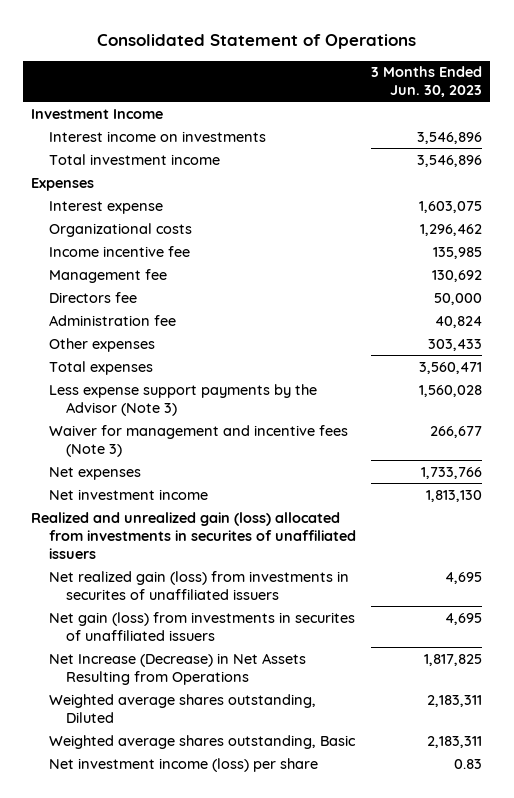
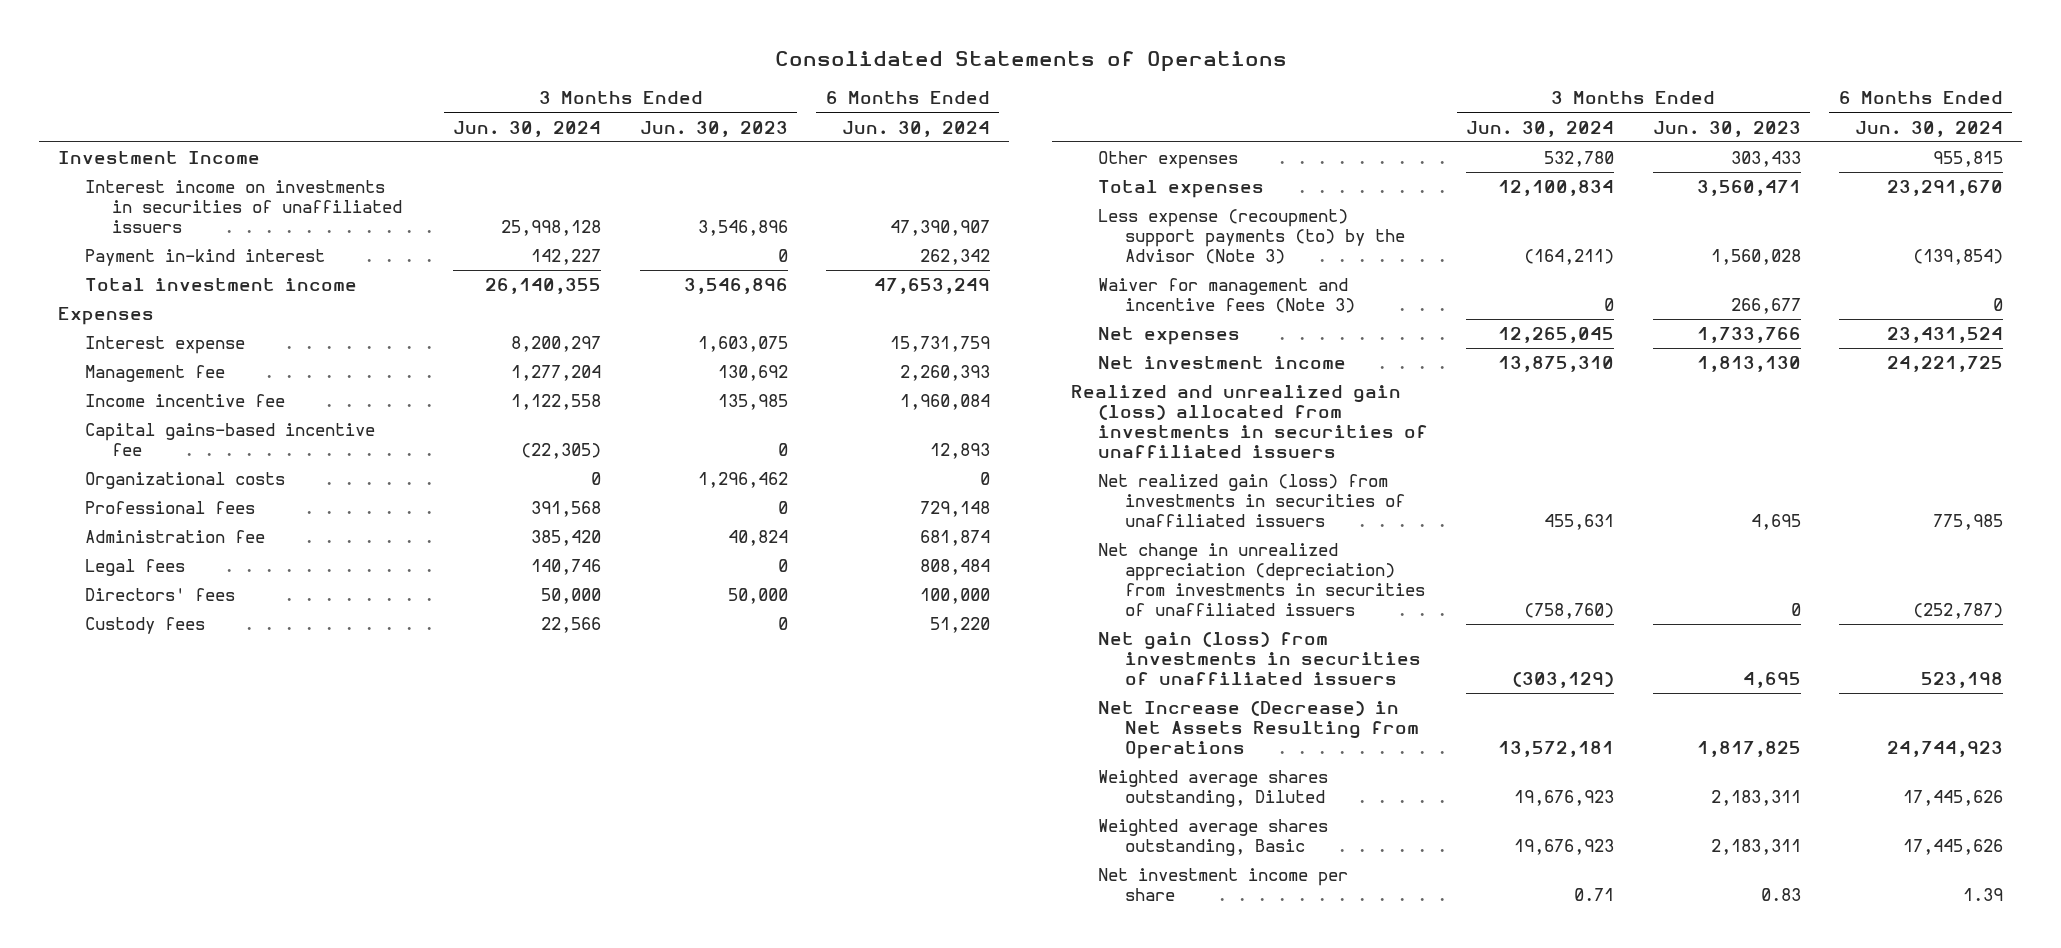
- Consolidated Statement of Operations
+ Consolidated Statements of Operations
- | 3 Months Ended Jun. 30, 2023
+ | 3 Months Ended Jun. 30, 2024 | 3 Months Ended Jun. 30, 2023 | 6 Months Ended Jun. 30, 2024
- Interest income on investments | 3,546,896
+ Interest income on investments in securities of unaffiliated issuers | 25,998,128 | 3,546,896 | 47,390,907
+ Payment in-kind interest | 142,227 | 0 | 262,342
- Directors fee | 50,000
moved down: Income incentive fee | 1,122,558 | 135,985 | 1,960,084
+ Capital gains-based incentive fee | (22,305) | 0 | 12,893
moved down: Organizational costs | 0 | 1,296,462 | 0
+ Professional fees | 391,568 | 0 | 729,148
+ Legal fees | 140,746 | 0 | 808,484
+ Directors' fees | 50,000 | 50,000 | 100,000
+ Custody fees | 22,566 | 0 | 51,220
- Less expense support payments by the Advisor (Note 3) | 1,560,028
+ Less expense (recoupment) support payments (to) by the Advisor (Note 3) | (164,211) | 1,560,028 | (139,854)
- Realized and unrealized gain (loss) allocated from investments in securites of unaffiliated issuers
- Net realized gain (loss) from investments in securites of unaffiliated issuers | 4,695
- Net gain (loss) from investments in securites of unaffiliated issuers | 4,695
+ Realized and unrealized gain (loss) allocated from investments in securities of unaffiliated issuers
+ Net realized gain (loss) from investments in securities of unaffiliated issuers | 455,631 | 4,695 | 775,985
+ Net change in unrealized appreciation (depreciation) from investments in securities of unaffiliated issuers | (758,760) | 0 | (252,787)
+ Net gain (loss) from investments in securities of unaffiliated issuers | (303,129) | 4,695 | 523,198
- Net investment income (loss) per share | 0.83
+ Net investment income per share | 0.71 | 0.83 | 1.39

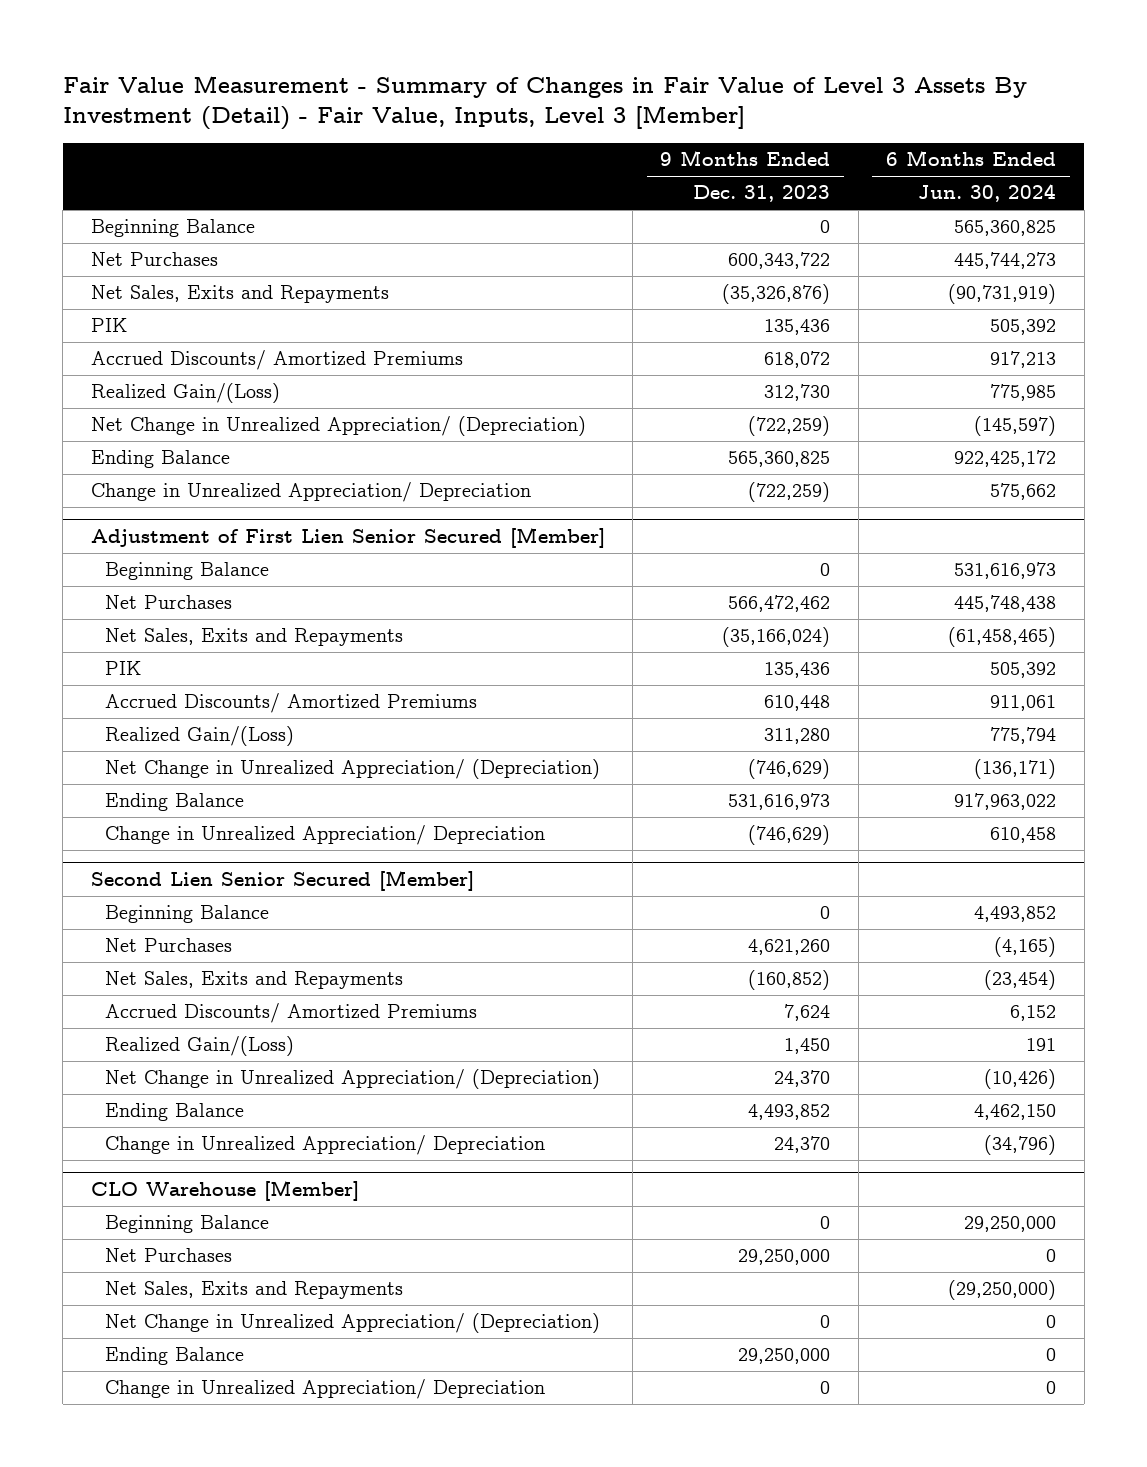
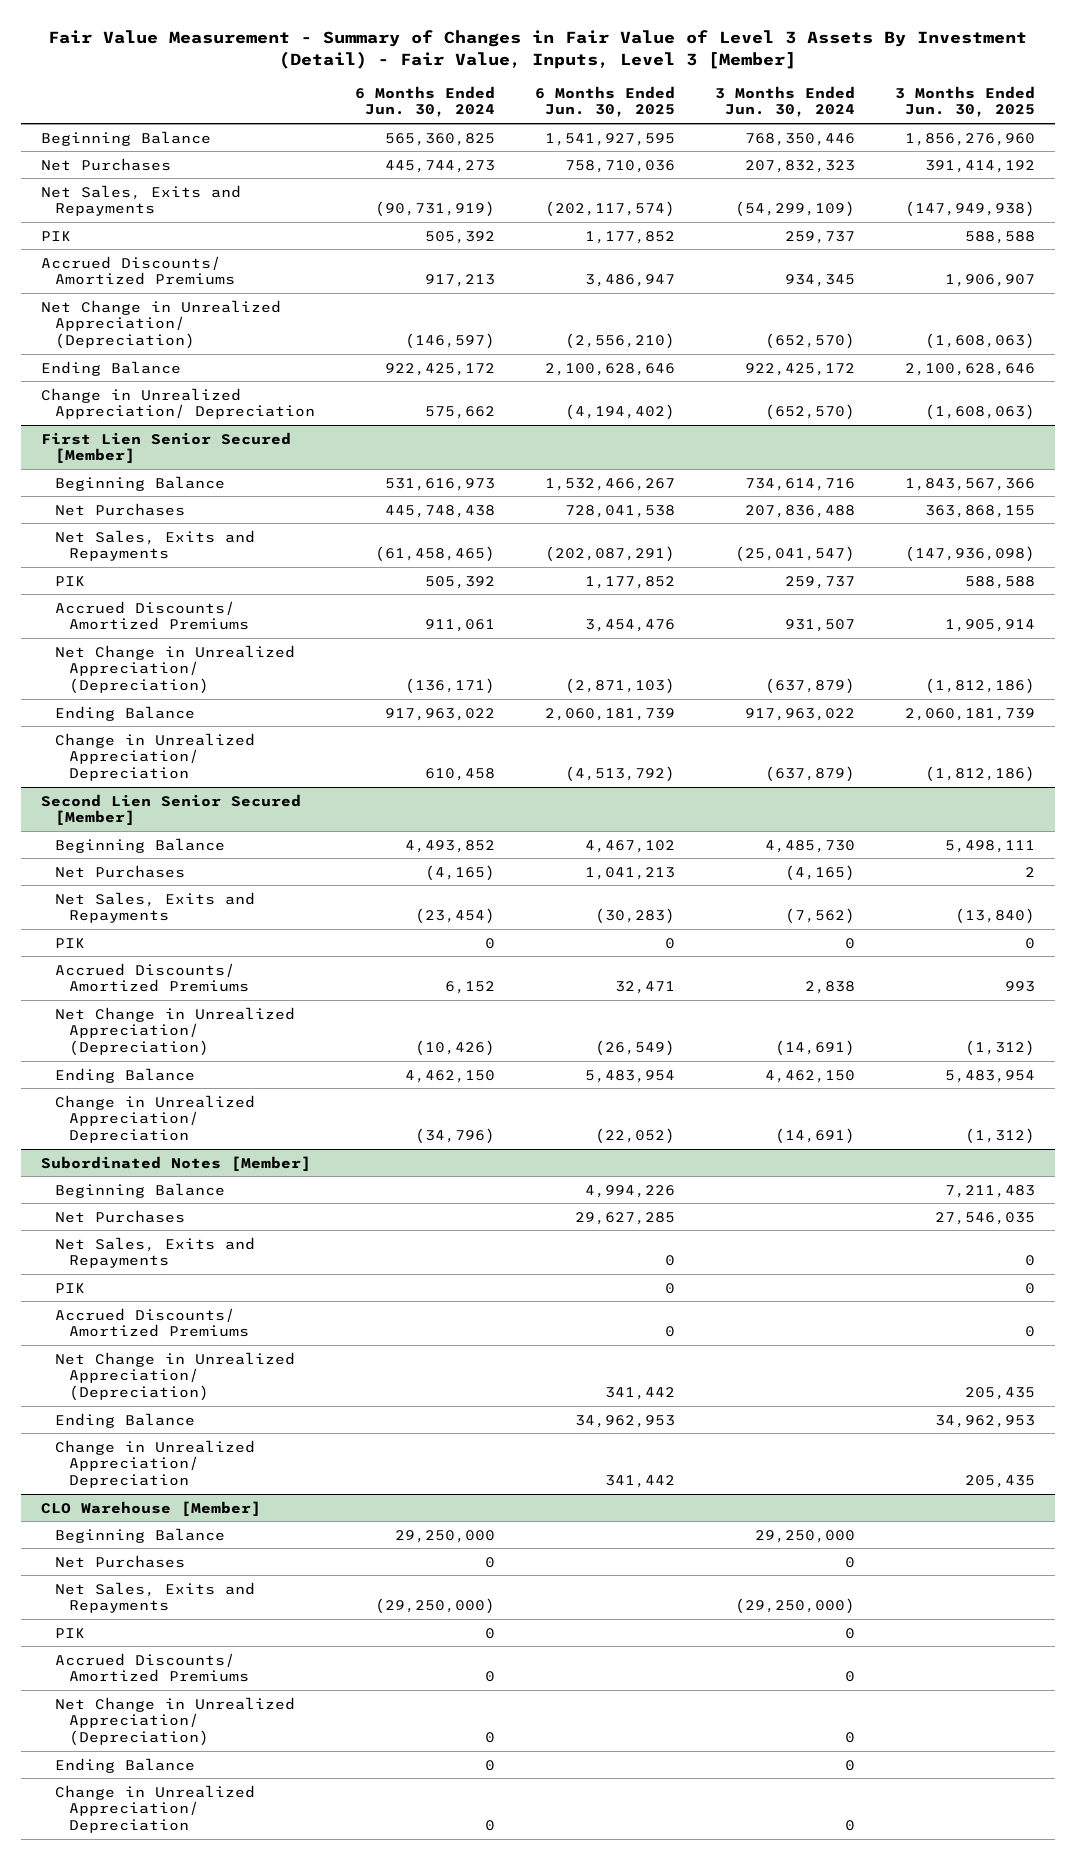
- | 9 Months Ended Dec. 31, 2023 | 6 Months Ended Jun. 30, 2024
+ | 6 Months Ended Jun. 30, 2024 | 6 Months Ended Jun. 30, 2025 | 3 Months Ended Jun. 30, 2024 | 3 Months Ended Jun. 30, 2025
- Realized Gain/(Loss) | 312,730 | 775,985
- Net Change in Unrealized Appreciation/ (Depreciation) | (722,259) | (145,597)
+ Net Change in Unrealized Appreciation/ (Depreciation) | (146,597) | (2,556,210) | (652,570) | (1,608,063)
- Adjustment of First Lien Senior Secured [Member]
+ First Lien Senior Secured [Member]
- Realized Gain/(Loss) | 311,280 | 775,794
@ Second Lien Senior Secured [Member]
+ PIK | 0 | 0 | 0 | 0
- Realized Gain/(Loss) | 1,450 | 191
+ Subordinated Notes [Member]
+ Beginning Balance | | 4,994,226 | | 7,211,483
+ Net Purchases | | 29,627,285 | | 27,546,035
+ Net Sales, Exits and Repayments | | 0 | | 0
+ PIK | | 0 | | 0
+ Accrued Discounts/ Amortized Premiums | | 0 | | 0
+ Net Change in Unrealized Appreciation/ (Depreciation) | | 341,442 | | 205,435
+ Ending Balance | | 34,962,953 | | 34,962,953
+ Change in Unrealized Appreciation/ Depreciation | | 341,442 | | 205,435
@ CLO Warehouse [Member]
+ PIK | 0 | | 0 |
+ Accrued Discounts/ Amortized Premiums | 0 | | 0 |

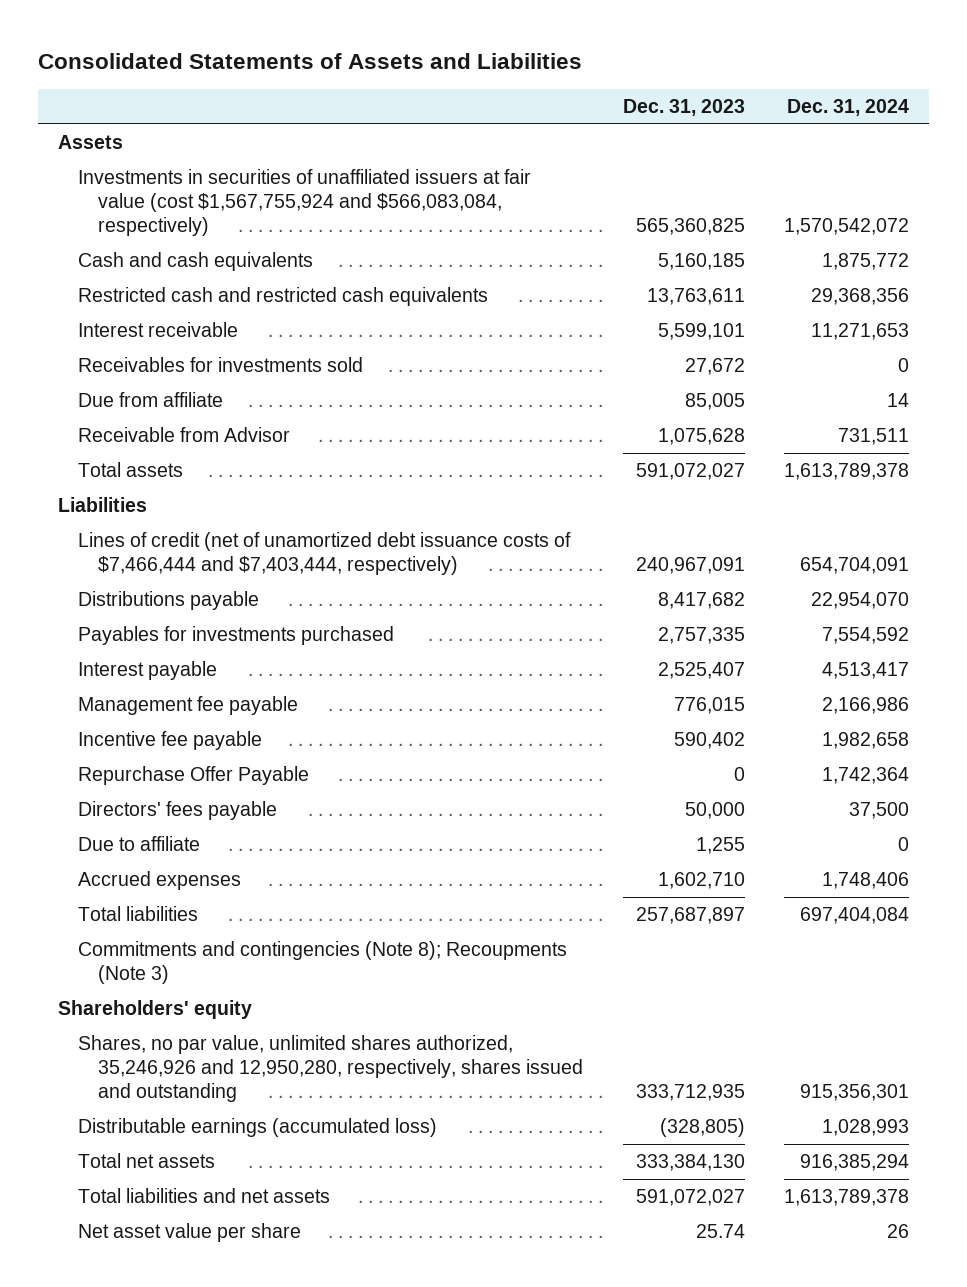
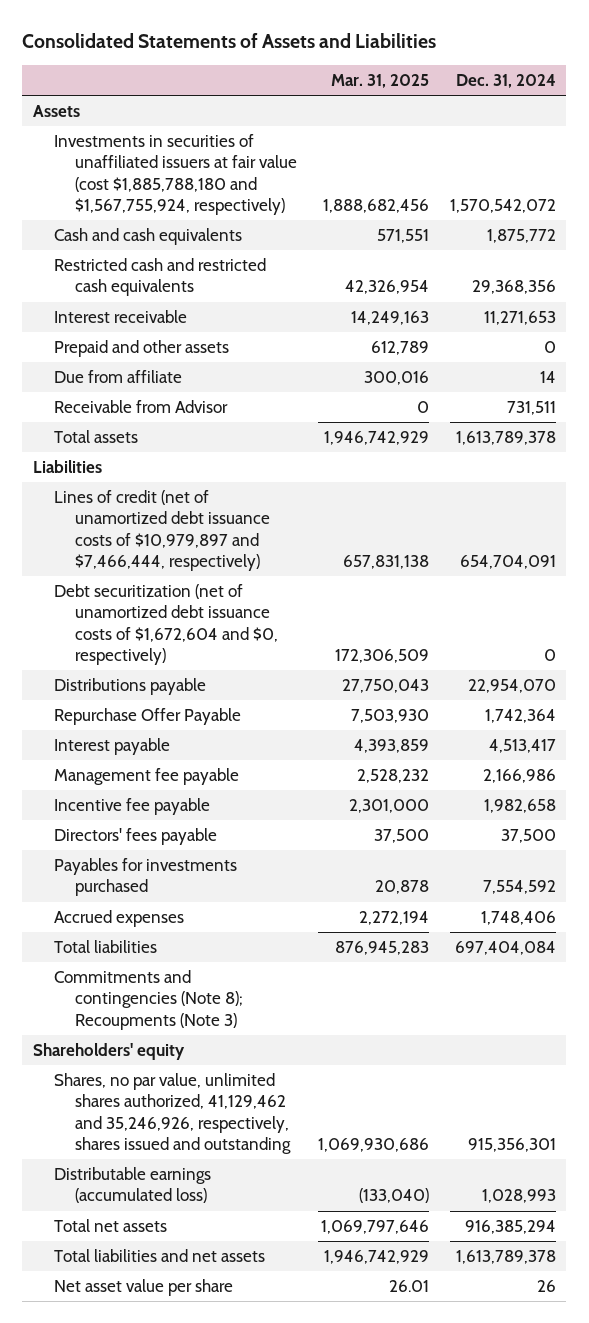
- | Dec. 31, 2023 | Dec. 31, 2024
+ | Mar. 31, 2025 | Dec. 31, 2024
- Investments in securities of unaffiliated issuers at fair value (cost $1,567,755,924 and $566,083,084, respectively) | 565,360,825 | 1,570,542,072
+ Investments in securities of unaffiliated issuers at fair value (cost $1,885,788,180 and $1,567,755,924, respectively) | 1,888,682,456 | 1,570,542,072
- Receivables for investments sold | 27,672 | 0
+ Prepaid and other assets | 612,789 | 0
- Lines of credit (net of unamortized debt issuance costs of $7,466,444 and $7,403,444, respectively) | 240,967,091 | 654,704,091
+ Lines of credit (net of unamortized debt issuance costs of $10,979,897 and $7,466,444, respectively) | 657,831,138 | 654,704,091
+ Debt securitization (net of unamortized debt issuance costs of $1,672,604 and $0, respectively) | 172,306,509 | 0
moved up: Repurchase Offer Payable | 7,503,930 | 1,742,364
- Due to affiliate | 1,255 | 0
moved down: Payables for investments purchased | 20,878 | 7,554,592
- Shares, no par value, unlimited shares authorized, 35,246,926 and 12,950,280, respectively, shares issued and outstanding | 333,712,935 | 915,356,301
+ Shares, no par value, unlimited shares authorized, 41,129,462 and 35,246,926, respectively, shares issued and outstanding | 1,069,930,686 | 915,356,301

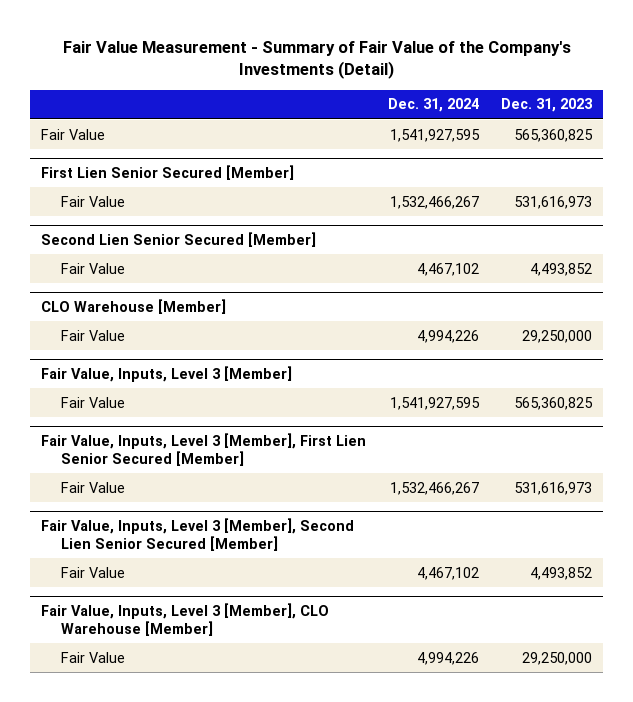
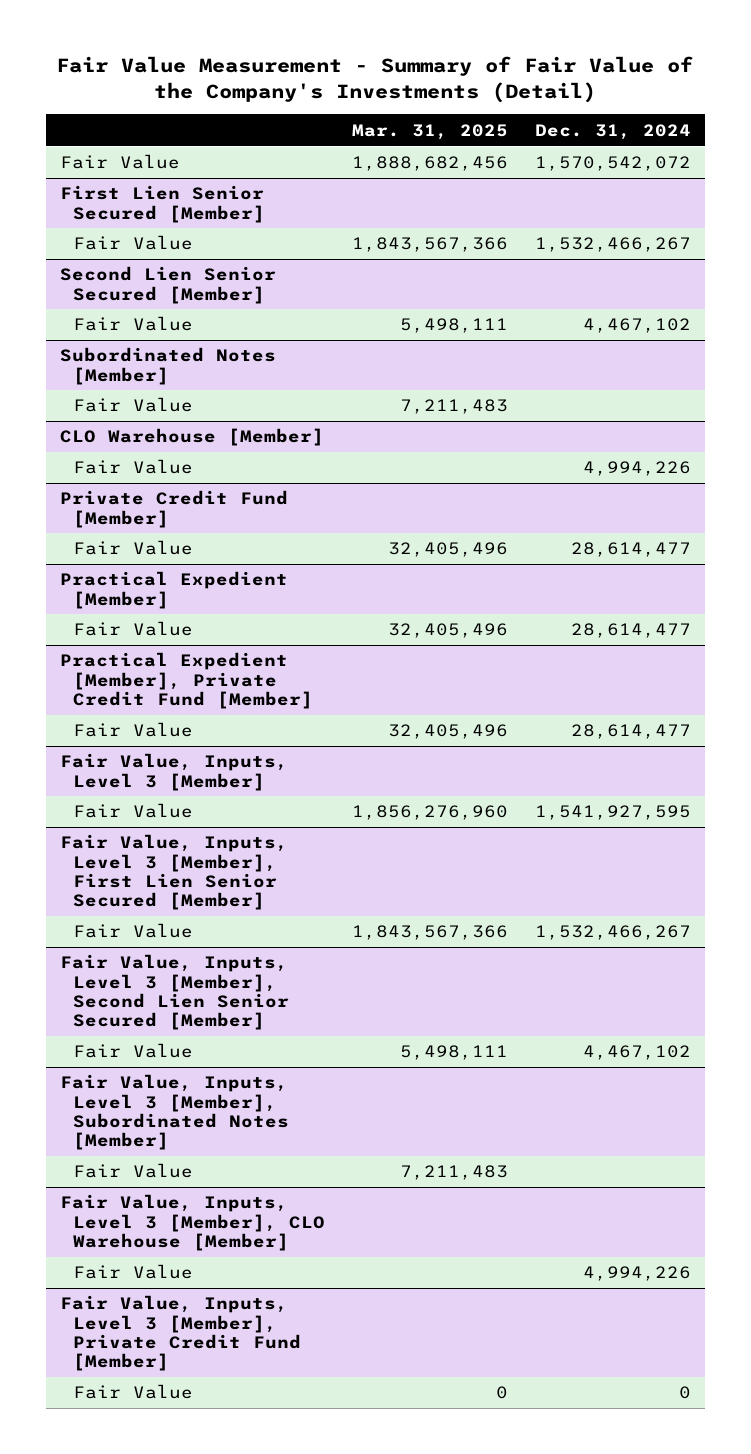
- | Dec. 31, 2024 | Dec. 31, 2023
+ | Mar. 31, 2025 | Dec. 31, 2024
- Fair Value | 1,541,927,595 | 565,360,825
+ Fair Value | 1,888,682,456 | 1,570,542,072
+ Subordinated Notes [Member]
+ Fair Value | 7,211,483 |
+ Private Credit Fund [Member]
+ Fair Value | 32,405,496 | 28,614,477
+ Practical Expedient [Member]
+ Fair Value | 32,405,496 | 28,614,477
+ Practical Expedient [Member], Private Credit Fund [Member]
+ Fair Value | 32,405,496 | 28,614,477
+ Fair Value, Inputs, Level 3 [Member], Subordinated Notes [Member]
+ Fair Value | 7,211,483 |
+ Fair Value, Inputs, Level 3 [Member], Private Credit Fund [Member]
+ Fair Value | 0 | 0

